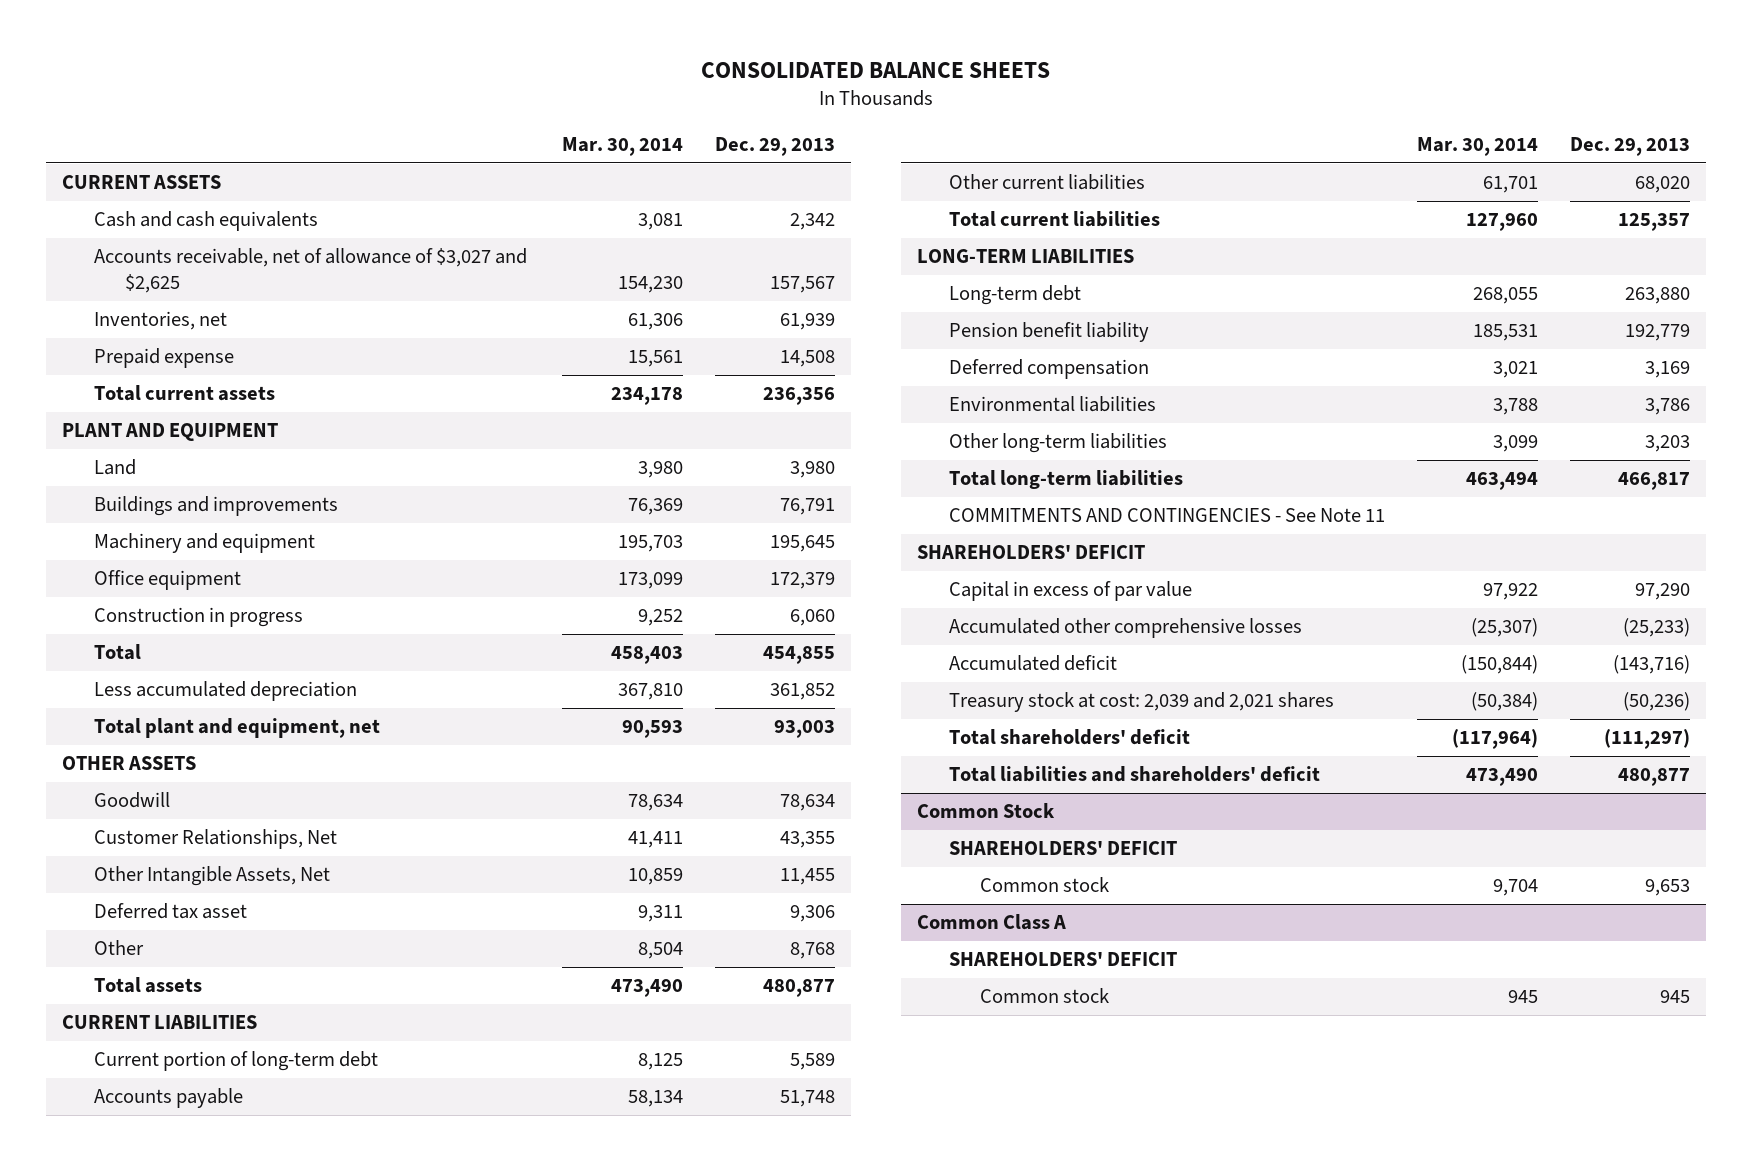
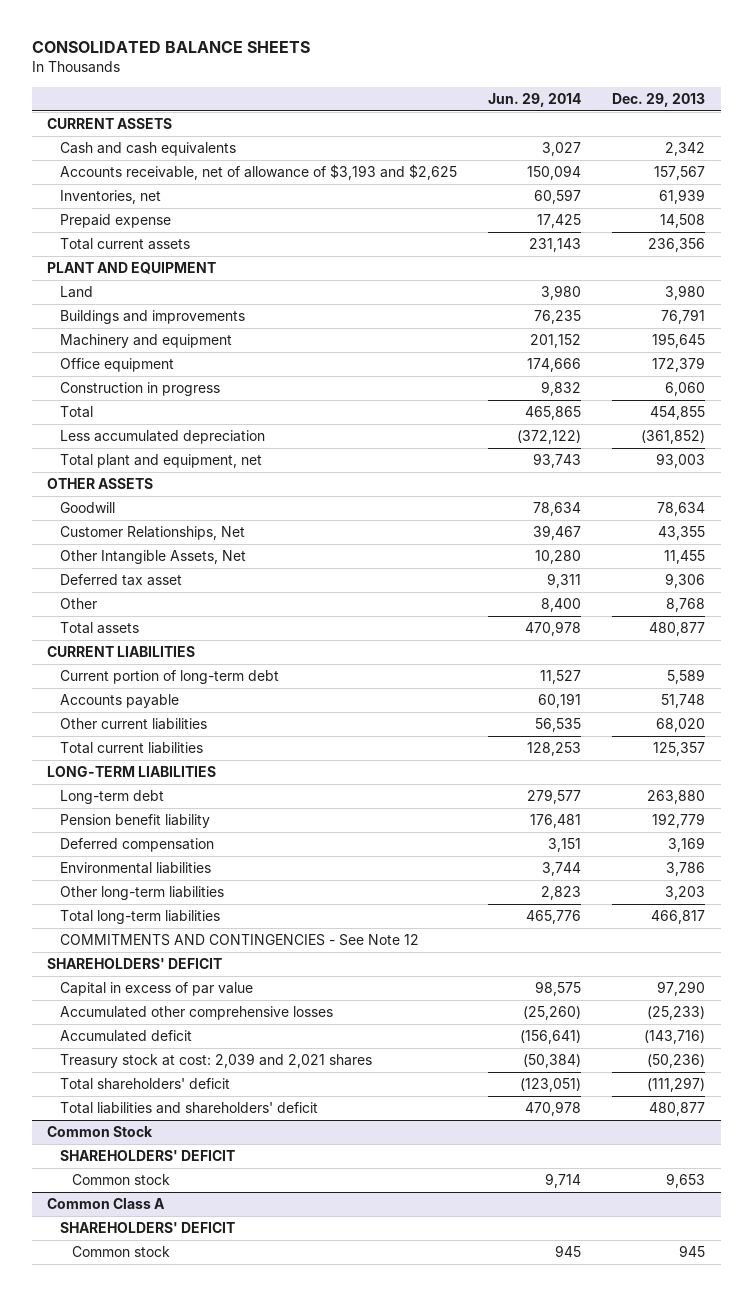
- | Mar. 30, 2014 | Dec. 29, 2013
+ | Jun. 29, 2014 | Dec. 29, 2013
- Accounts receivable, net of allowance of $3,027 and $2,625 | 154,230 | 157,567
+ Accounts receivable, net of allowance of $3,193 and $2,625 | 150,094 | 157,567
- Less accumulated depreciation | 367,810 | 361,852
+ Less accumulated depreciation | (372,122) | (361,852)
- COMMITMENTS AND CONTINGENCIES - See Note 11
+ COMMITMENTS AND CONTINGENCIES - See Note 12

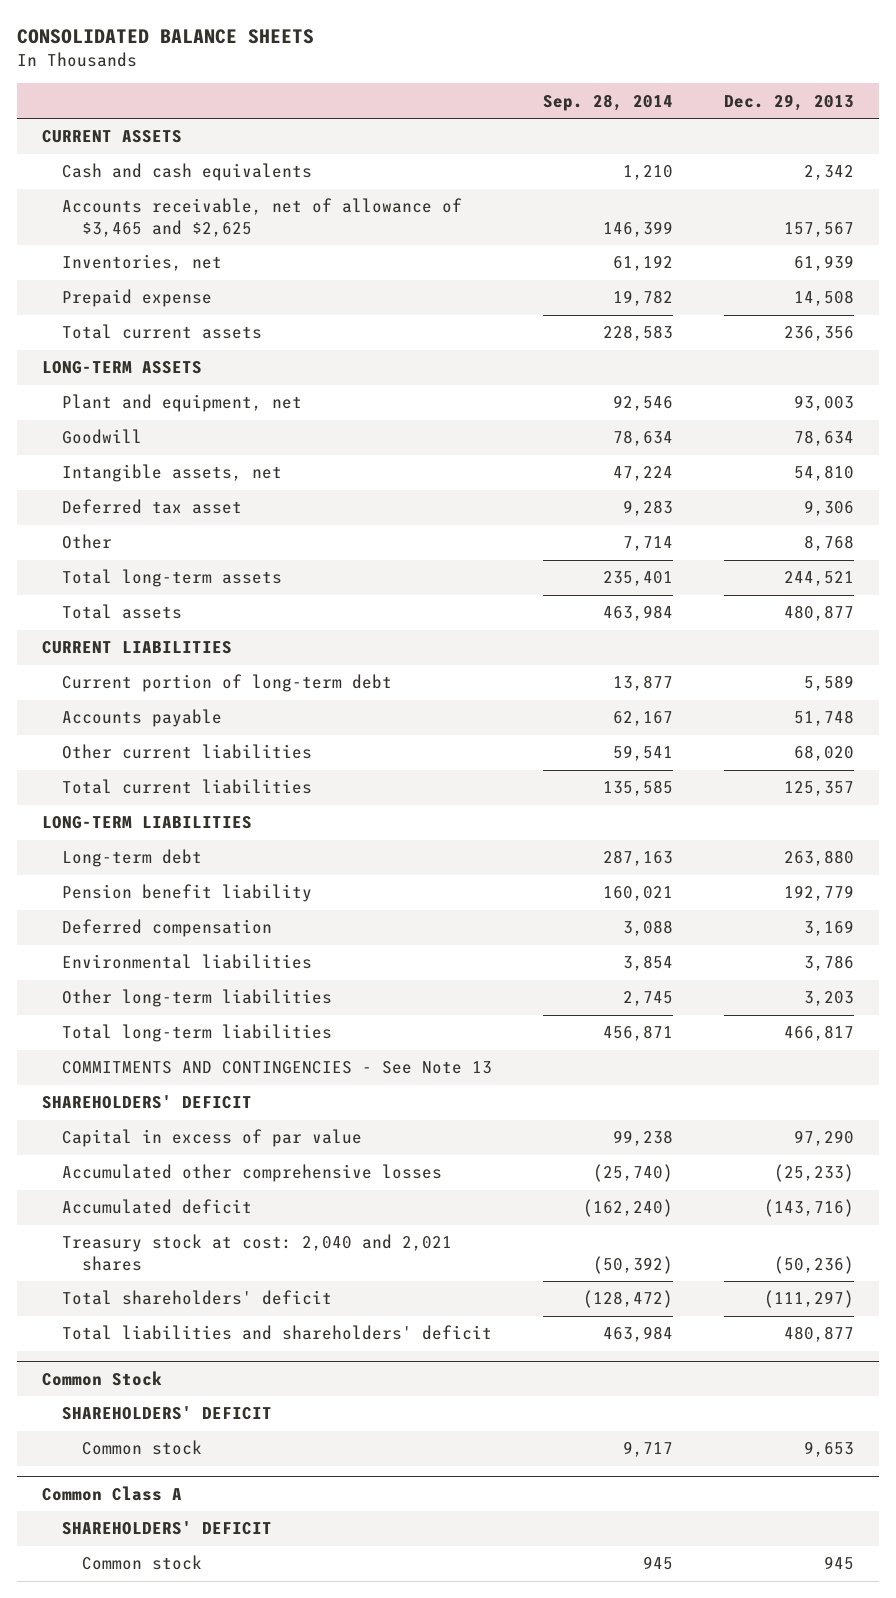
- | Jun. 29, 2014 | Dec. 29, 2013
+ | Sep. 28, 2014 | Dec. 29, 2013
- Accounts receivable, net of allowance of $3,193 and $2,625 | 150,094 | 157,567
+ Accounts receivable, net of allowance of $3,465 and $2,625 | 146,399 | 157,567
- PLANT AND EQUIPMENT
- Land | 3,980 | 3,980
- Buildings and improvements | 76,235 | 76,791
- Machinery and equipment | 201,152 | 195,645
- Office equipment | 174,666 | 172,379
- Construction in progress | 9,832 | 6,060
- Total | 465,865 | 454,855
- Less accumulated depreciation | (372,122) | (361,852)
- Total plant and equipment, net | 93,743 | 93,003
- OTHER ASSETS
+ LONG-TERM ASSETS
+ Plant and equipment, net | 92,546 | 93,003
- Customer Relationships, Net | 39,467 | 43,355
- Other Intangible Assets, Net | 10,280 | 11,455
+ Intangible assets, net | 47,224 | 54,810
+ Total long-term assets | 235,401 | 244,521
- COMMITMENTS AND CONTINGENCIES - See Note 12
+ COMMITMENTS AND CONTINGENCIES - See Note 13
- Treasury stock at cost: 2,039 and 2,021 shares | (50,384) | (50,236)
+ Treasury stock at cost: 2,040 and 2,021 shares | (50,392) | (50,236)

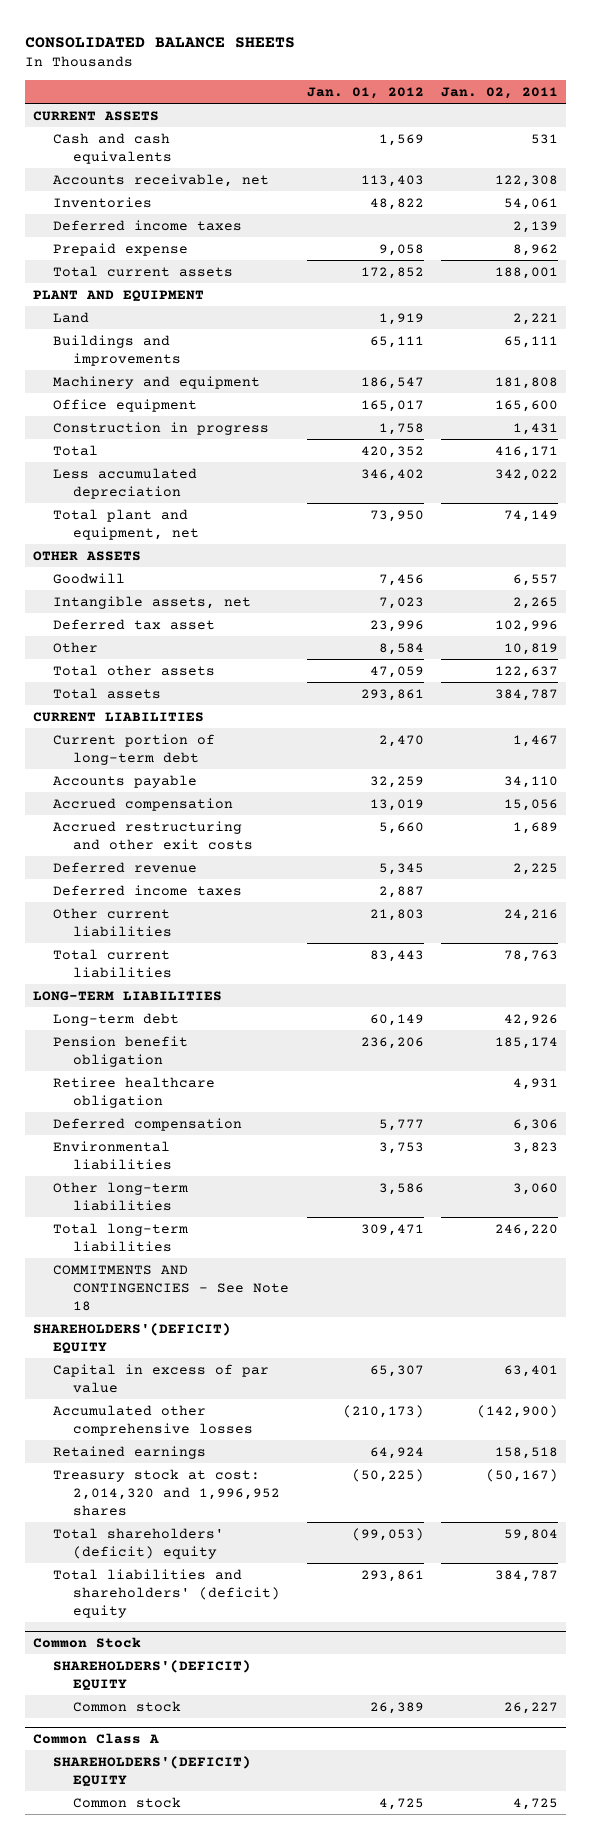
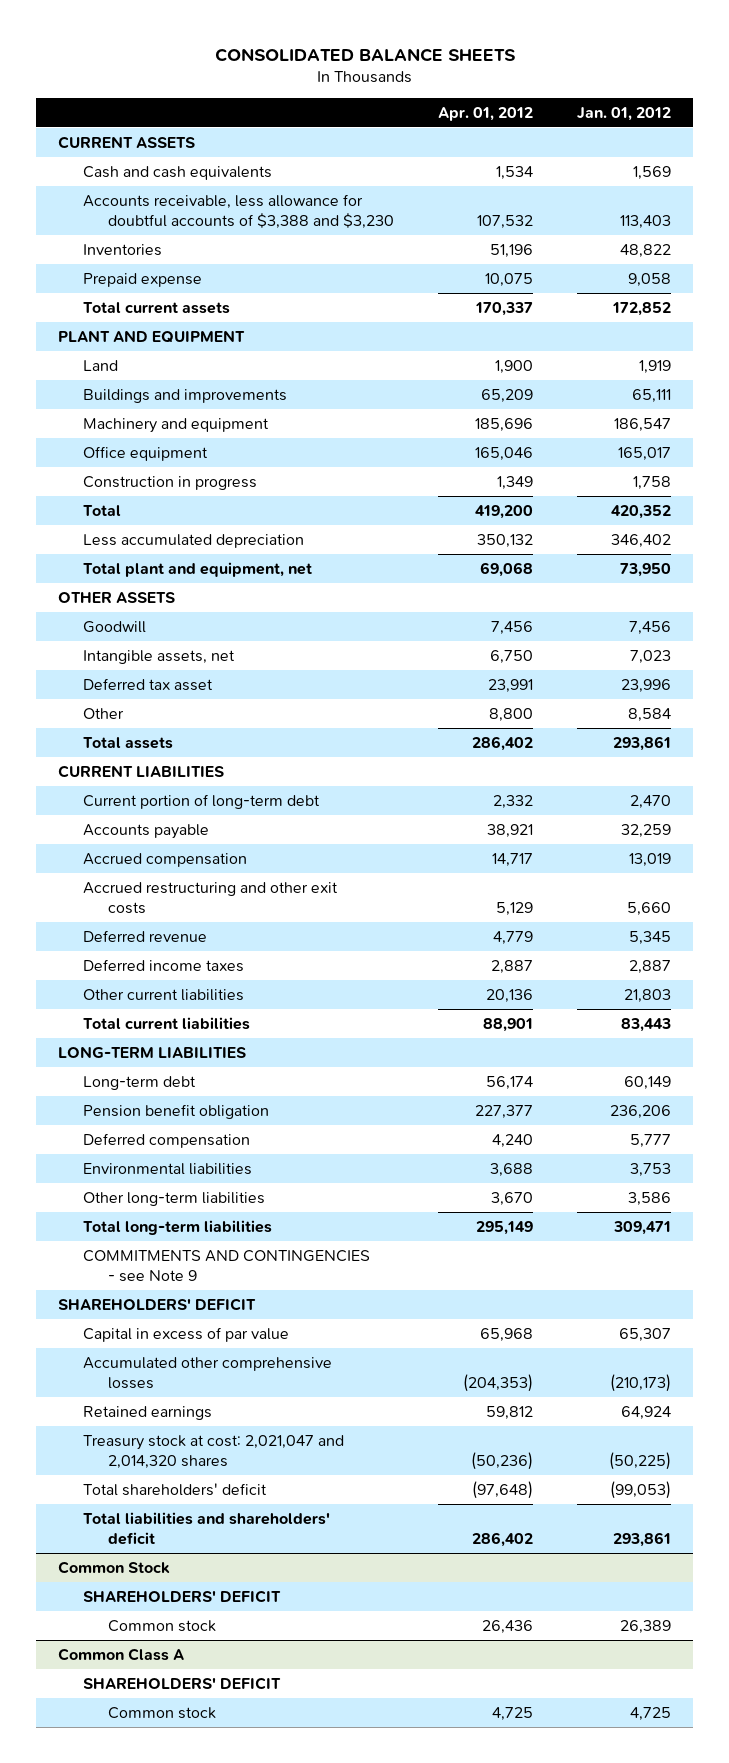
- | Jan. 01, 2012 | Jan. 02, 2011
+ | Apr. 01, 2012 | Jan. 01, 2012
- Accounts receivable, net | 113,403 | 122,308
+ Accounts receivable, less allowance for doubtful accounts of $3,388 and $3,230 | 107,532 | 113,403
- Deferred income taxes | | 2,139
- Total other assets | 47,059 | 122,637
- Retiree healthcare obligation | | 4,931
- COMMITMENTS AND CONTINGENCIES - See Note 18
- SHAREHOLDERS'(DEFICIT) EQUITY
+ COMMITMENTS AND CONTINGENCIES - see Note 9
+ SHAREHOLDERS' DEFICIT
- Treasury stock at cost: 2,014,320 and 1,996,952 shares | (50,225) | (50,167)
- Total shareholders' (deficit) equity | (99,053) | 59,804
- Total liabilities and shareholders' (deficit) equity | 293,861 | 384,787
+ Treasury stock at cost: 2,021,047 and 2,014,320 shares | (50,236) | (50,225)
+ Total shareholders' deficit | (97,648) | (99,053)
+ Total liabilities and shareholders' deficit | 286,402 | 293,861
@ Common Stock
- SHAREHOLDERS'(DEFICIT) EQUITY
+ SHAREHOLDERS' DEFICIT
@ Common Class A
- SHAREHOLDERS'(DEFICIT) EQUITY
+ SHAREHOLDERS' DEFICIT

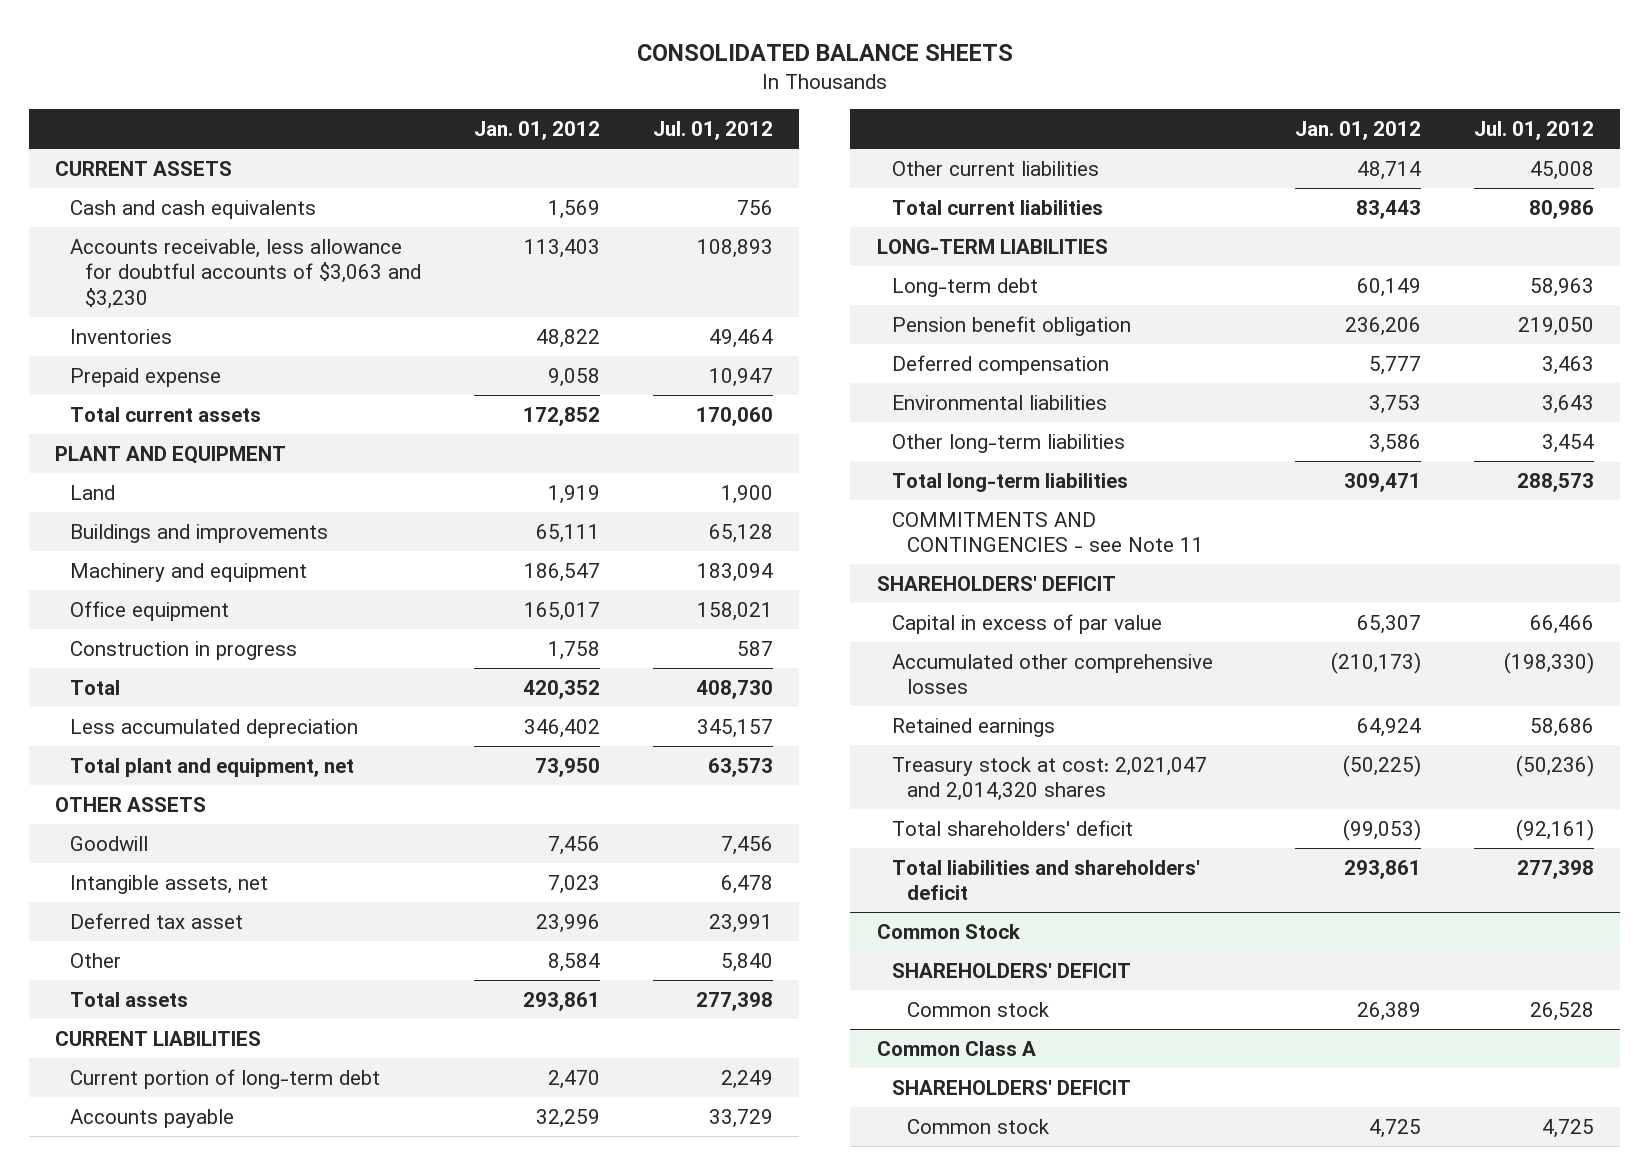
- | Apr. 01, 2012 | Jan. 01, 2012
+ | Jan. 01, 2012 | Jul. 01, 2012
- Accounts receivable, less allowance for doubtful accounts of $3,388 and $3,230 | 107,532 | 113,403
+ Accounts receivable, less allowance for doubtful accounts of $3,063 and $3,230 | 113,403 | 108,893
- Accrued compensation | 14,717 | 13,019
- Accrued restructuring and other exit costs | 5,129 | 5,660
- Deferred revenue | 4,779 | 5,345
- Deferred income taxes | 2,887 | 2,887
- Other current liabilities | 20,136 | 21,803
+ Other current liabilities | 48,714 | 45,008
- COMMITMENTS AND CONTINGENCIES - see Note 9
+ COMMITMENTS AND CONTINGENCIES - see Note 11

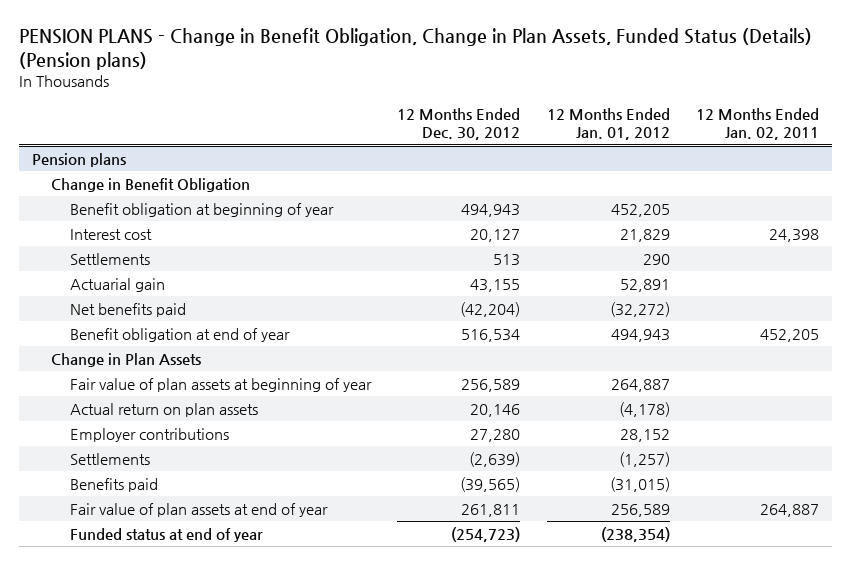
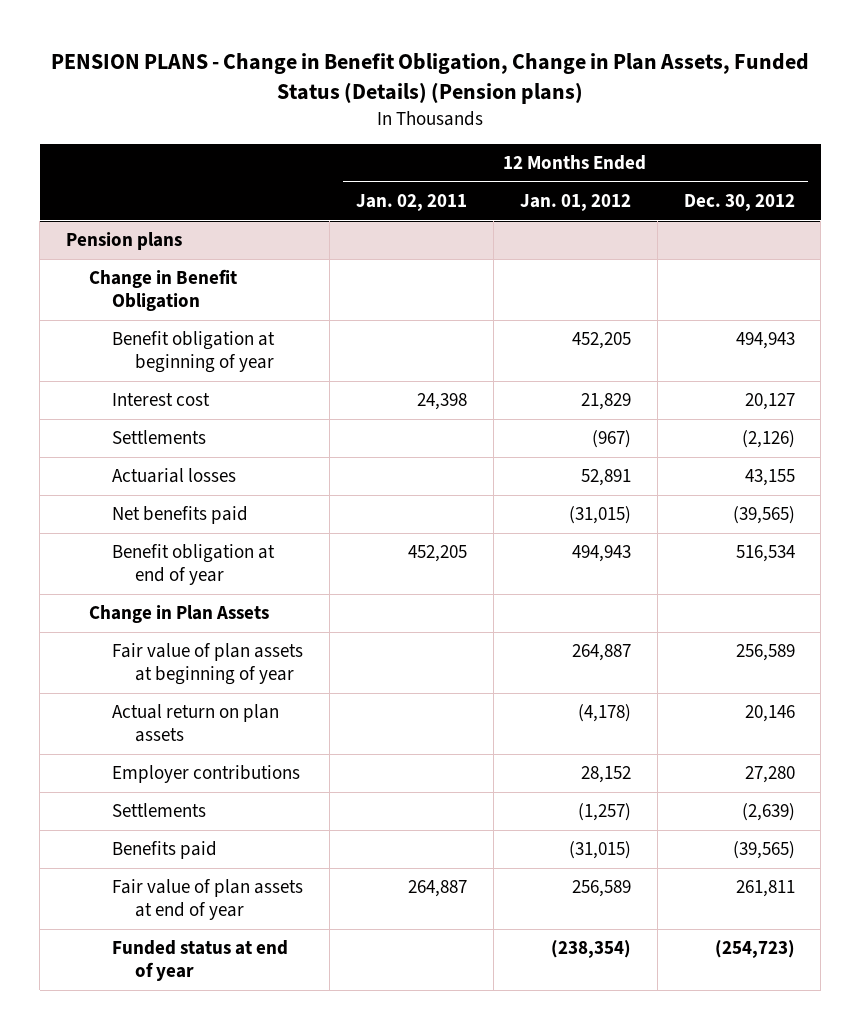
- | 12 Months Ended Dec. 30, 2012 | 12 Months Ended Jan. 01, 2012 | 12 Months Ended Jan. 02, 2011
+ | 12 Months Ended Jan. 02, 2011 | 12 Months Ended Jan. 01, 2012 | 12 Months Ended Dec. 30, 2012
@ Pension plans
- Settlements | 513 | 290 |
- Actuarial gain | 43,155 | 52,891 |
- Net benefits paid | (42,204) | (32,272) |
+ Settlements | | (967) | (2,126)
+ Actuarial losses | | 52,891 | 43,155
+ Net benefits paid | | (31,015) | (39,565)

